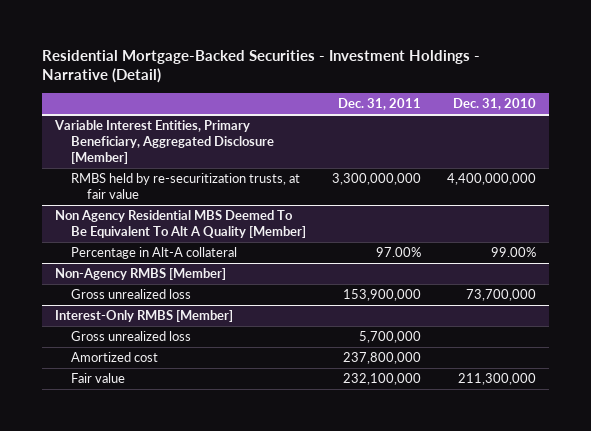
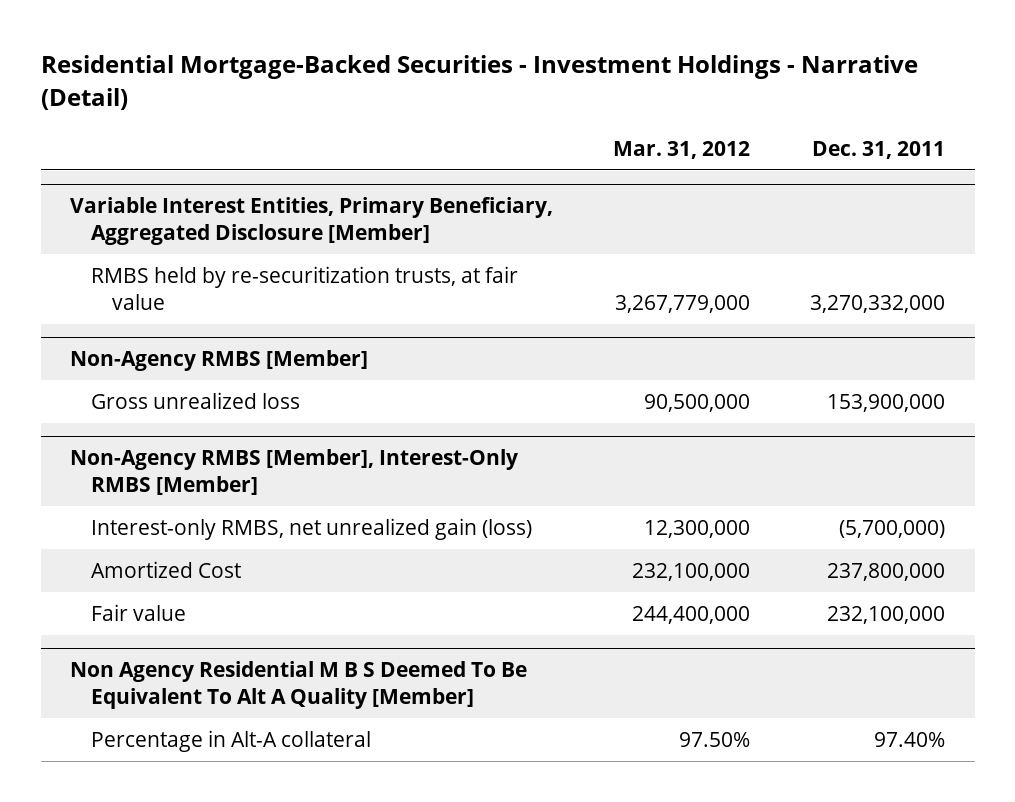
- | Dec. 31, 2011 | Dec. 31, 2010
+ | Mar. 31, 2012 | Dec. 31, 2011
@ Variable Interest Entities, Primary Beneficiary, Aggregated Disclosure [Member]
- RMBS held by re-securitization trusts, at fair value | 3,300,000,000 | 4,400,000,000
- Non Agency Residential MBS Deemed To Be Equivalent To Alt A Quality [Member]
- Percentage in Alt-A collateral | 97.00% | 99.00%
@ Variable Interest Entities, Primary Beneficiary, Aggregated Disclosure [Member]
+ RMBS held by re-securitization trusts, at fair value | 3,267,779,000 | 3,270,332,000
- Interest-Only RMBS [Member]
- Gross unrealized loss | 5,700,000 |
- Amortized cost | 237,800,000 |
+ Non-Agency RMBS [Member], Interest-Only RMBS [Member]
+ Interest-only RMBS, net unrealized gain (loss) | 12,300,000 | (5,700,000)
+ Amortized Cost | 232,100,000 | 237,800,000
+ Non Agency Residential M B S Deemed To Be Equivalent To Alt A Quality [Member]
+ Percentage in Alt-A collateral | 97.50% | 97.40%

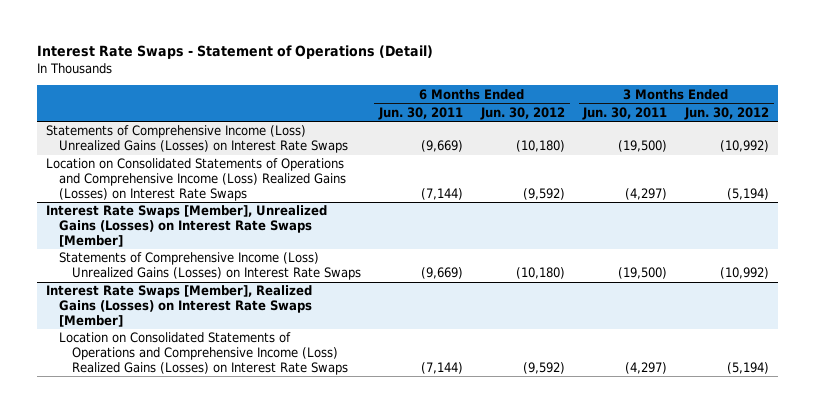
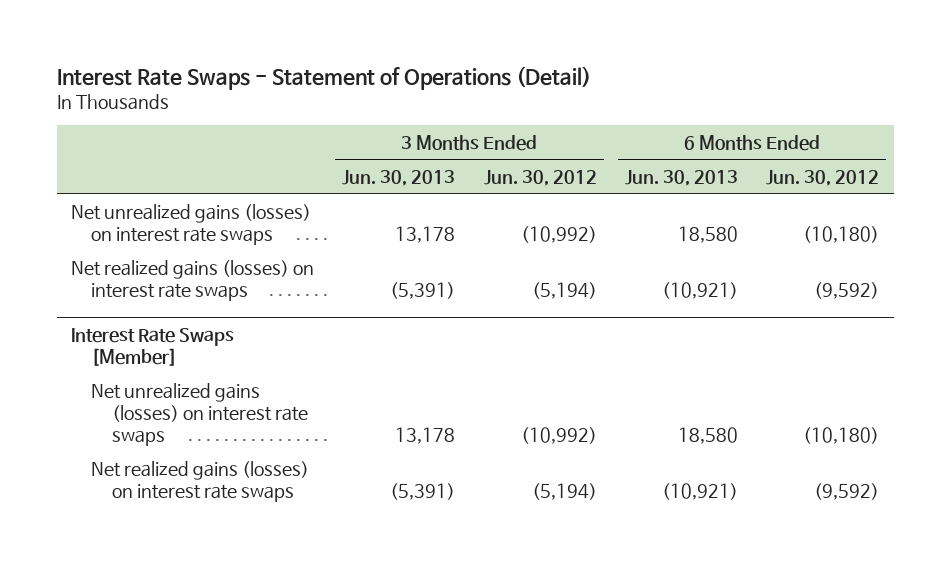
- | 6 Months Ended Jun. 30, 2011 | 6 Months Ended Jun. 30, 2012 | 3 Months Ended Jun. 30, 2011 | 3 Months Ended Jun. 30, 2012
+ | 3 Months Ended Jun. 30, 2013 | 3 Months Ended Jun. 30, 2012 | 6 Months Ended Jun. 30, 2013 | 6 Months Ended Jun. 30, 2012
- Statements of Comprehensive Income (Loss) Unrealized Gains (Losses) on Interest Rate Swaps | (9,669) | (10,180) | (19,500) | (10,992)
- Location on Consolidated Statements of Operations and Comprehensive Income (Loss) Realized Gains (Losses) on Interest Rate Swaps | (7,144) | (9,592) | (4,297) | (5,194)
- Interest Rate Swaps [Member], Unrealized Gains (Losses) on Interest Rate Swaps [Member]
- Statements of Comprehensive Income (Loss) Unrealized Gains (Losses) on Interest Rate Swaps | (9,669) | (10,180) | (19,500) | (10,992)
- Interest Rate Swaps [Member], Realized Gains (Losses) on Interest Rate Swaps [Member]
- Location on Consolidated Statements of Operations and Comprehensive Income (Loss) Realized Gains (Losses) on Interest Rate Swaps | (7,144) | (9,592) | (4,297) | (5,194)
+ Net unrealized gains (losses) on interest rate swaps | 13,178 | (10,992) | 18,580 | (10,180)
+ Net realized gains (losses) on interest rate swaps | (5,391) | (5,194) | (10,921) | (9,592)
+ Interest Rate Swaps [Member]
+ Net unrealized gains (losses) on interest rate swaps | 13,178 | (10,992) | 18,580 | (10,180)
+ Net realized gains (losses) on interest rate swaps | (5,391) | (5,194) | (10,921) | (9,592)

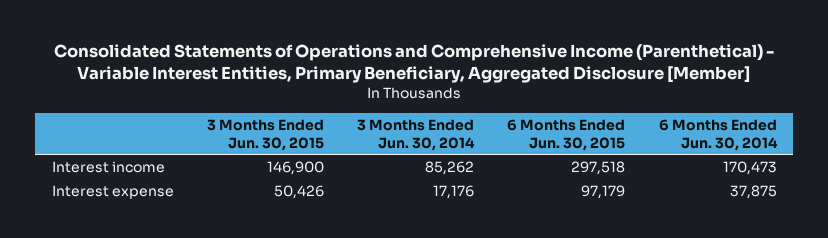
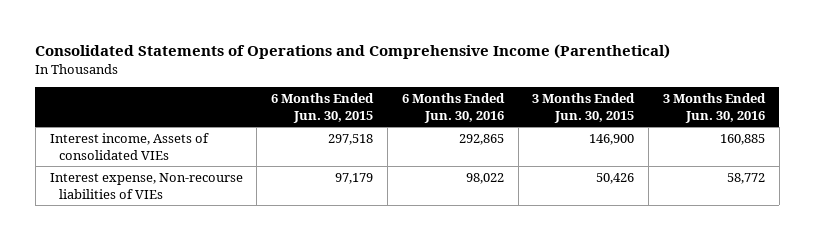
- Consolidated Statements of Operations and Comprehensive Income (Parenthetical) - Variable Interest Entities, Primary Beneficiary, Aggregated Disclosure [Member]
+ Consolidated Statements of Operations and Comprehensive Income (Parenthetical)
- | 3 Months Ended Jun. 30, 2015 | 3 Months Ended Jun. 30, 2014 | 6 Months Ended Jun. 30, 2015 | 6 Months Ended Jun. 30, 2014
+ | 6 Months Ended Jun. 30, 2015 | 6 Months Ended Jun. 30, 2016 | 3 Months Ended Jun. 30, 2015 | 3 Months Ended Jun. 30, 2016
- Interest income | 146,900 | 85,262 | 297,518 | 170,473
- Interest expense | 50,426 | 17,176 | 97,179 | 37,875
+ Interest income, Assets of consolidated VIEs | 297,518 | 292,865 | 146,900 | 160,885
+ Interest expense, Non-recourse liabilities of VIEs | 97,179 | 98,022 | 50,426 | 58,772

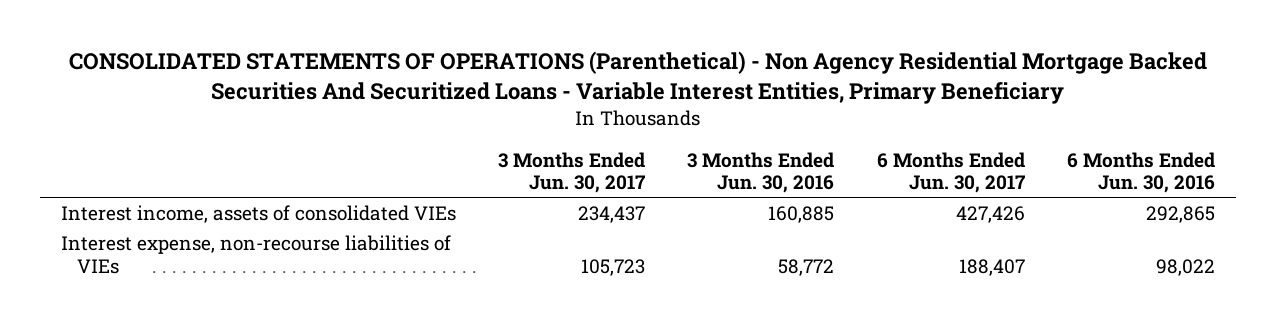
- Consolidated Statements of Operations and Comprehensive Income (Parenthetical)
+ CONSOLIDATED STATEMENTS OF OPERATIONS (Parenthetical) - Non Agency Residential Mortgage Backed Securities And Securitized Loans - Variable Interest Entities, Primary Beneficiary
- | 6 Months Ended Jun. 30, 2015 | 6 Months Ended Jun. 30, 2016 | 3 Months Ended Jun. 30, 2015 | 3 Months Ended Jun. 30, 2016
+ | 3 Months Ended Jun. 30, 2017 | 3 Months Ended Jun. 30, 2016 | 6 Months Ended Jun. 30, 2017 | 6 Months Ended Jun. 30, 2016
- Interest income, Assets of consolidated VIEs | 297,518 | 292,865 | 146,900 | 160,885
- Interest expense, Non-recourse liabilities of VIEs | 97,179 | 98,022 | 50,426 | 58,772
+ Interest income, assets of consolidated VIEs | 234,437 | 160,885 | 427,426 | 292,865
+ Interest expense, non-recourse liabilities of VIEs | 105,723 | 58,772 | 188,407 | 98,022

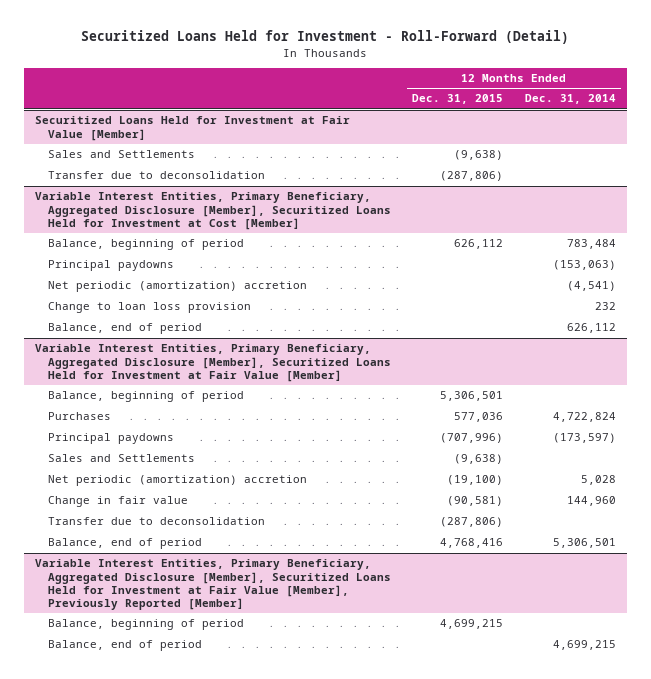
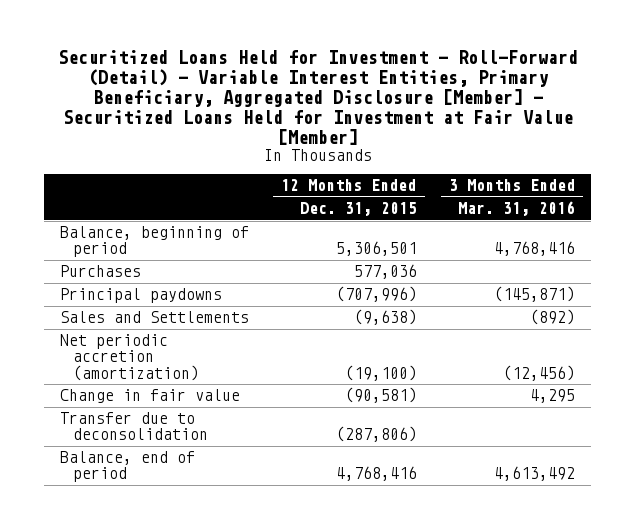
- Securitized Loans Held for Investment - Roll-Forward (Detail)
+ Securitized Loans Held for Investment - Roll-Forward (Detail) - Variable Interest Entities, Primary Beneficiary, Aggregated Disclosure [Member] - Securitized Loans Held for Investment at Fair Value [Member]
- | 12 Months Ended Dec. 31, 2015 | 12 Months Ended Dec. 31, 2014
+ | 12 Months Ended Dec. 31, 2015 | 3 Months Ended Mar. 31, 2016
- Securitized Loans Held for Investment at Fair Value [Member]
- Sales and Settlements | (9,638) |
- Transfer due to deconsolidation | (287,806) |
- Variable Interest Entities, Primary Beneficiary, Aggregated Disclosure [Member], Securitized Loans Held for Investment at Cost [Member]
- Balance, beginning of period | 626,112 | 783,484
- Principal paydowns | | (153,063)
- Net periodic (amortization) accretion | | (4,541)
- Change to loan loss provision | | 232
- Balance, end of period | | 626,112
- Variable Interest Entities, Primary Beneficiary, Aggregated Disclosure [Member], Securitized Loans Held for Investment at Fair Value [Member]
- Net periodic (amortization) accretion | (19,100) | 5,028
+ Net periodic accretion (amortization) | (19,100) | (12,456)
- Variable Interest Entities, Primary Beneficiary, Aggregated Disclosure [Member], Securitized Loans Held for Investment at Fair Value [Member], Previously Reported [Member]
- Balance, beginning of period | 4,699,215 |
- Balance, end of period | | 4,699,215

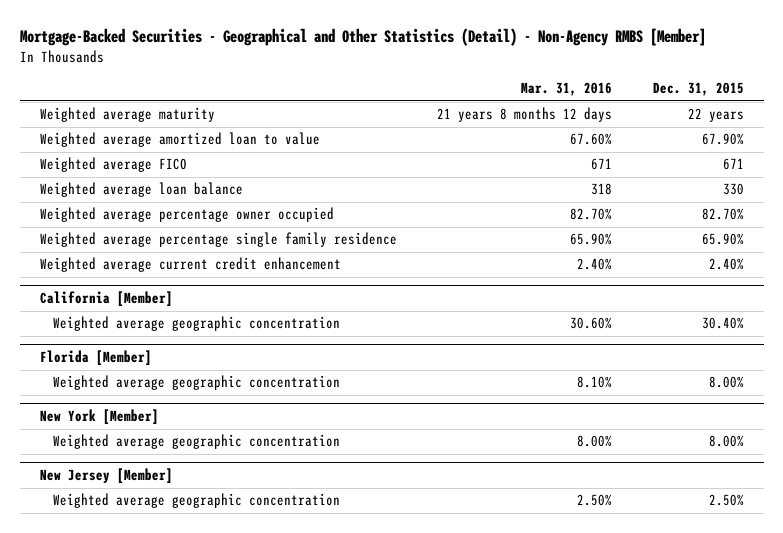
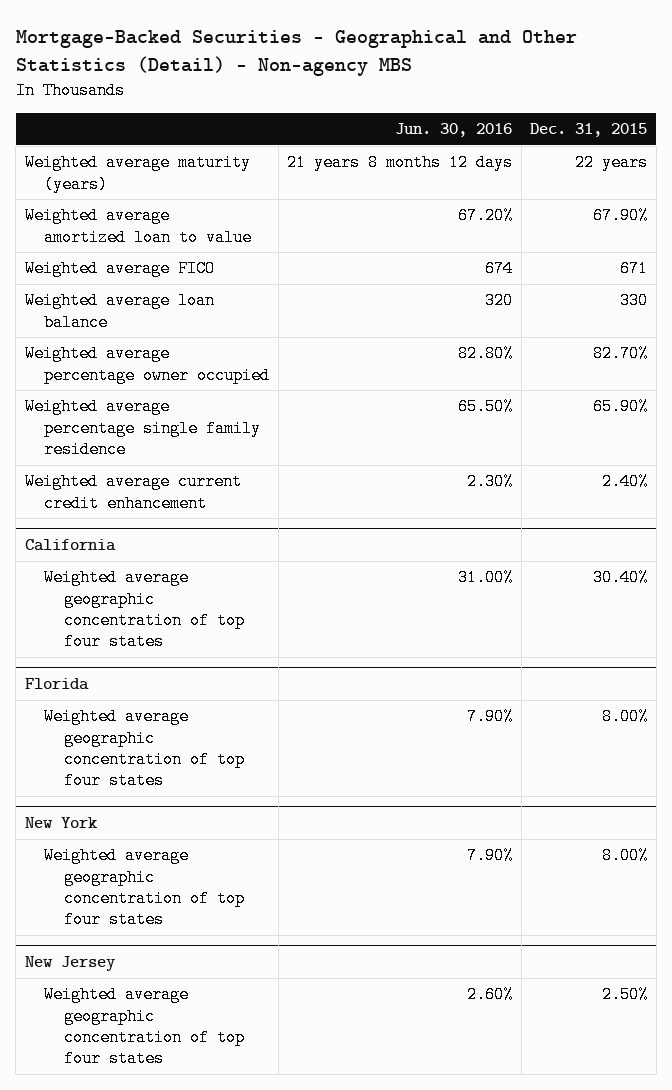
- Mortgage-Backed Securities - Geographical and Other Statistics (Detail) - Non-Agency RMBS [Member]
+ Mortgage-Backed Securities - Geographical and Other Statistics (Detail) - Non-agency MBS
- | Mar. 31, 2016 | Dec. 31, 2015
+ | Jun. 30, 2016 | Dec. 31, 2015
- Weighted average maturity | 21 years 8 months 12 days | 22 years
+ Weighted average maturity (years) | 21 years 8 months 12 days | 22 years
- California [Member]
- Weighted average geographic concentration | 30.60% | 30.40%
- Florida [Member]
- Weighted average geographic concentration | 8.10% | 8.00%
- New York [Member]
- Weighted average geographic concentration | 8.00% | 8.00%
- New Jersey [Member]
- Weighted average geographic concentration | 2.50% | 2.50%
+ California
+ Weighted average geographic concentration of top four states | 31.00% | 30.40%
+ Florida
+ Weighted average geographic concentration of top four states | 7.90% | 8.00%
+ New York
+ Weighted average geographic concentration of top four states | 7.90% | 8.00%
+ New Jersey
+ Weighted average geographic concentration of top four states | 2.60% | 2.50%

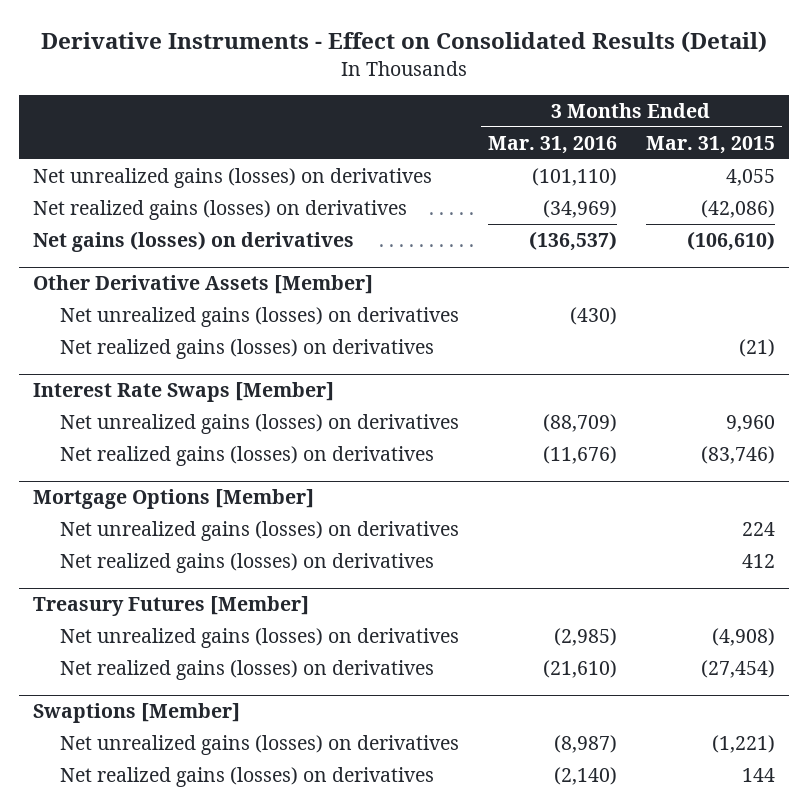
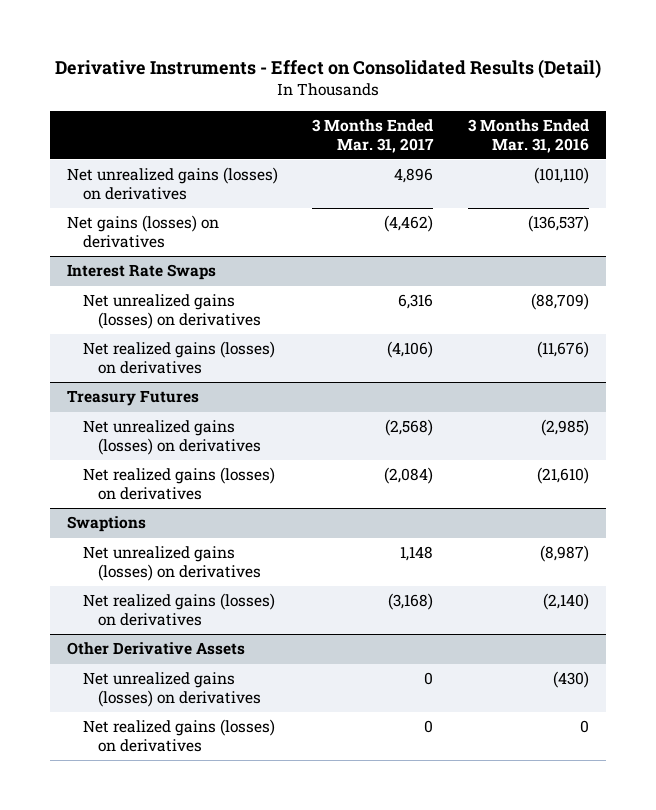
- | 3 Months Ended Mar. 31, 2016 | 3 Months Ended Mar. 31, 2015
+ | 3 Months Ended Mar. 31, 2017 | 3 Months Ended Mar. 31, 2016
- Net realized gains (losses) on derivatives | (34,969) | (42,086)
- Other Derivative Assets [Member]
- Net unrealized gains (losses) on derivatives | (430) |
- Net realized gains (losses) on derivatives | | (21)
- Interest Rate Swaps [Member]
+ Interest Rate Swaps
- Mortgage Options [Member]
- Net unrealized gains (losses) on derivatives | | 224
- Net realized gains (losses) on derivatives | | 412
- Treasury Futures [Member]
+ Treasury Futures
- Swaptions [Member]
+ Swaptions
+ Other Derivative Assets
+ Net unrealized gains (losses) on derivatives | 0 | (430)
+ Net realized gains (losses) on derivatives | 0 | 0

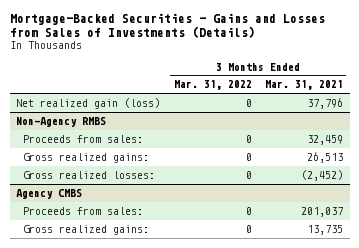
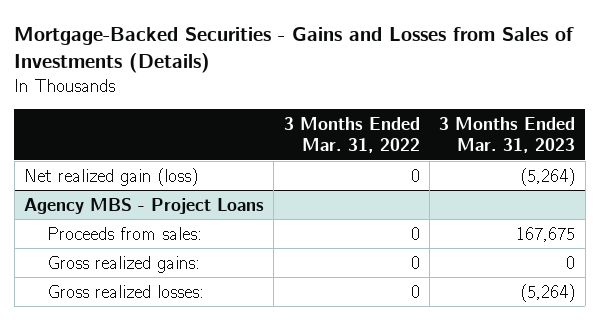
- | 3 Months Ended Mar. 31, 2022 | 3 Months Ended Mar. 31, 2021
+ | 3 Months Ended Mar. 31, 2022 | 3 Months Ended Mar. 31, 2023
- Non-Agency RMBS
+ Agency MBS - Project Loans
- Agency CMBS
- Proceeds from sales: | 0 | 201,037
- Gross realized gains: | 0 | 13,735

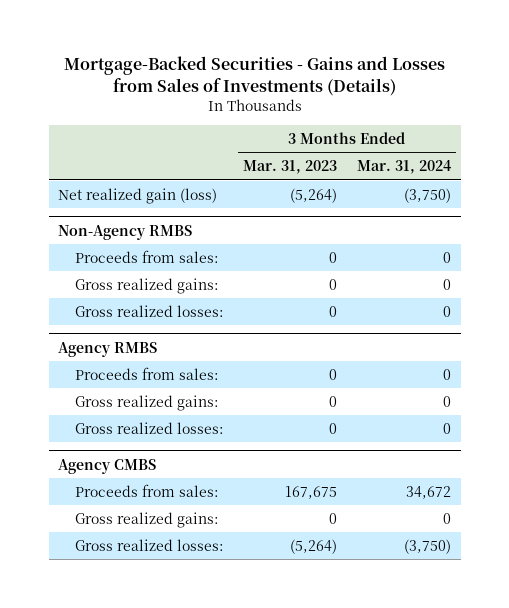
- | 3 Months Ended Mar. 31, 2022 | 3 Months Ended Mar. 31, 2023
+ | 3 Months Ended Mar. 31, 2023 | 3 Months Ended Mar. 31, 2024
- Agency MBS - Project Loans
+ Non-Agency RMBS
+ Proceeds from sales: | 0 | 0
+ Gross realized gains: | 0 | 0
+ Gross realized losses: | 0 | 0
+ Agency RMBS
+ Proceeds from sales: | 0 | 0
+ Gross realized gains: | 0 | 0
+ Gross realized losses: | 0 | 0
+ Agency CMBS

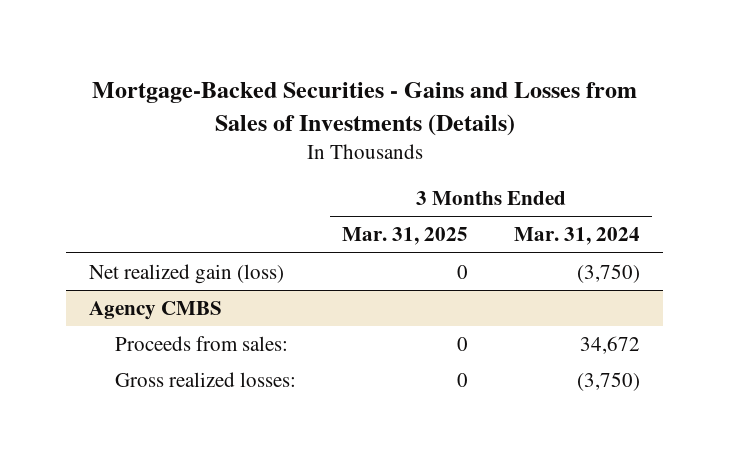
- | 3 Months Ended Mar. 31, 2023 | 3 Months Ended Mar. 31, 2024
+ | 3 Months Ended Mar. 31, 2025 | 3 Months Ended Mar. 31, 2024
- Non-Agency RMBS
- Proceeds from sales: | 0 | 0
- Gross realized gains: | 0 | 0
- Gross realized losses: | 0 | 0
- Agency RMBS
- Proceeds from sales: | 0 | 0
- Gross realized gains: | 0 | 0
- Gross realized losses: | 0 | 0
@ Agency CMBS
- Gross realized gains: | 0 | 0

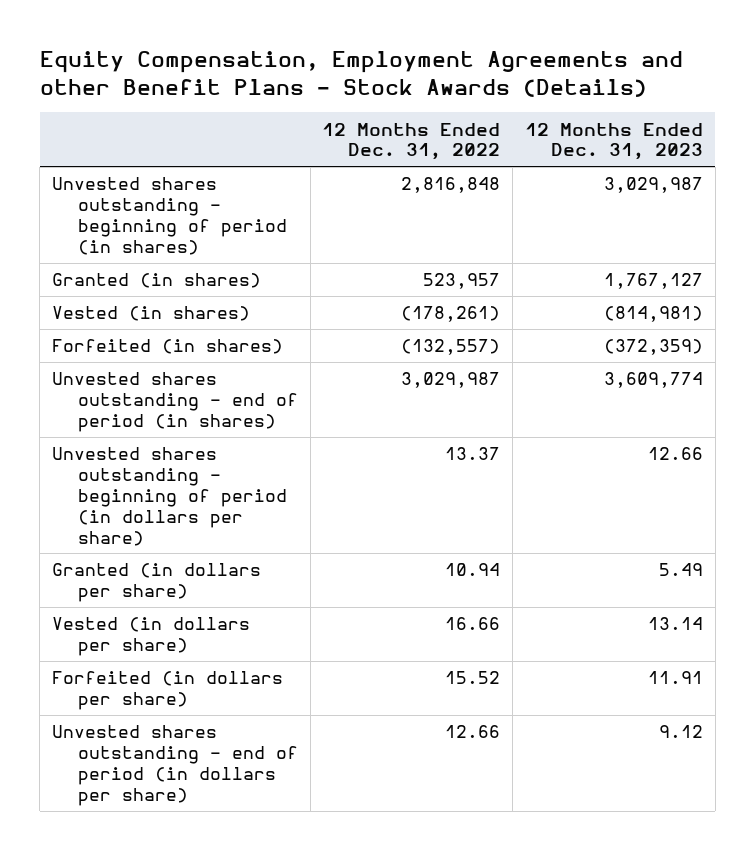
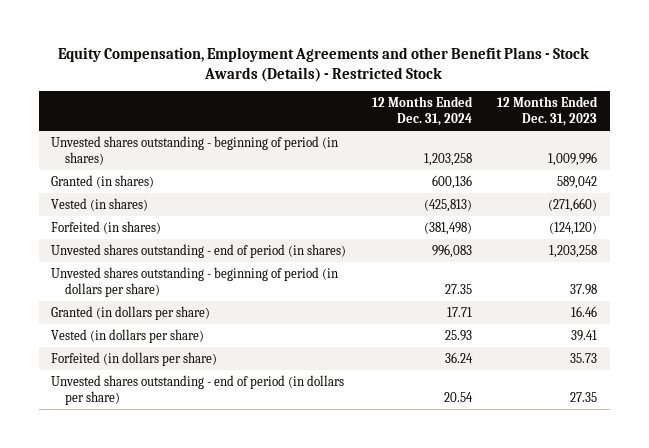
- Equity Compensation, Employment Agreements and other Benefit Plans - Stock Awards (Details)
+ Equity Compensation, Employment Agreements and other Benefit Plans - Stock Awards (Details) - Restricted Stock
- | 12 Months Ended Dec. 31, 2022 | 12 Months Ended Dec. 31, 2023
+ | 12 Months Ended Dec. 31, 2024 | 12 Months Ended Dec. 31, 2023
- Unvested shares outstanding - beginning of period (in shares) | 2,816,848 | 3,029,987
- Granted (in shares) | 523,957 | 1,767,127
- Vested (in shares) | (178,261) | (814,981)
- Forfeited (in shares) | (132,557) | (372,359)
- Unvested shares outstanding - end of period (in shares) | 3,029,987 | 3,609,774
- Unvested shares outstanding - beginning of period (in dollars per share) | 13.37 | 12.66
- Granted (in dollars per share) | 10.94 | 5.49
- Vested (in dollars per share) | 16.66 | 13.14
- Forfeited (in dollars per share) | 15.52 | 11.91
- Unvested shares outstanding - end of period (in dollars per share) | 12.66 | 9.12
+ Unvested shares outstanding - beginning of period (in shares) | 1,203,258 | 1,009,996
+ Granted (in shares) | 600,136 | 589,042
+ Vested (in shares) | (425,813) | (271,660)
+ Forfeited (in shares) | (381,498) | (124,120)
+ Unvested shares outstanding - end of period (in shares) | 996,083 | 1,203,258
+ Unvested shares outstanding - beginning of period (in dollars per share) | 27.35 | 37.98
+ Granted (in dollars per share) | 17.71 | 16.46
+ Vested (in dollars per share) | 25.93 | 39.41
+ Forfeited (in dollars per share) | 36.24 | 35.73
+ Unvested shares outstanding - end of period (in dollars per share) | 20.54 | 27.35

